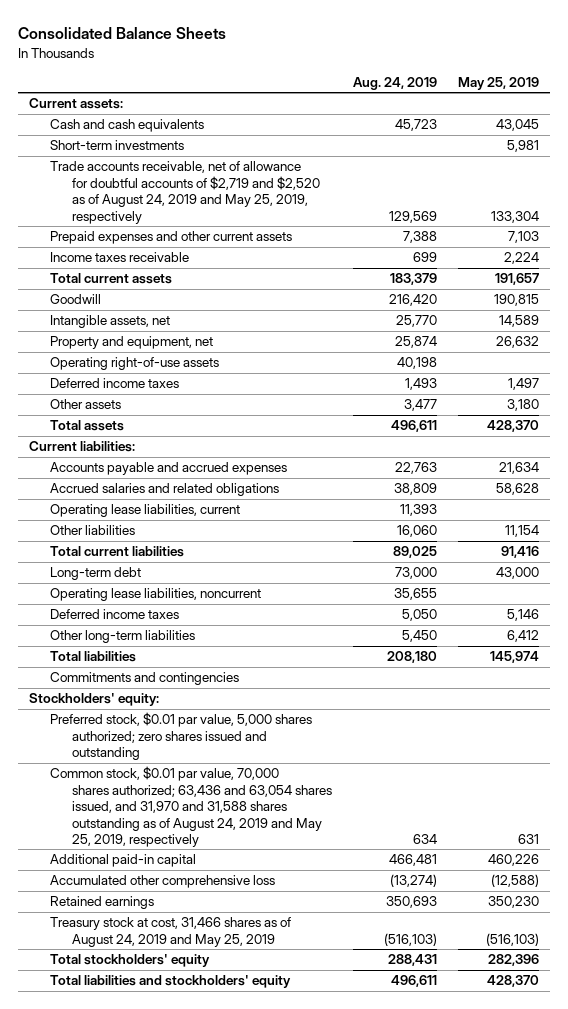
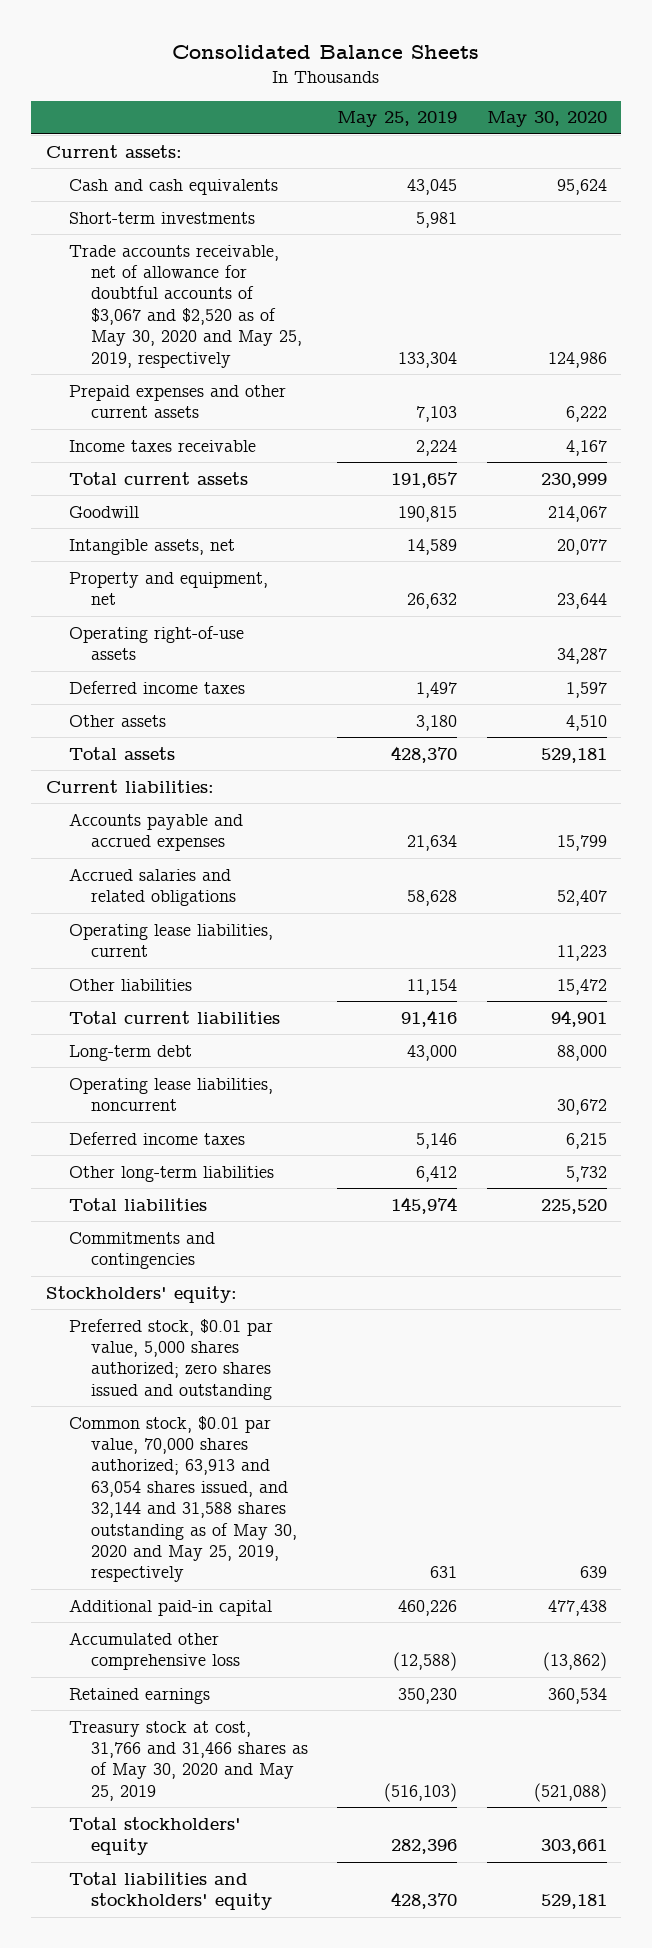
- | Aug. 24, 2019 | May 25, 2019
+ | May 25, 2019 | May 30, 2020
- Trade accounts receivable, net of allowance for doubtful accounts of $2,719 and $2,520 as of August 24, 2019 and May 25, 2019, respectively | 129,569 | 133,304
+ Trade accounts receivable, net of allowance for doubtful accounts of $3,067 and $2,520 as of May 30, 2020 and May 25, 2019, respectively | 133,304 | 124,986
- Common stock, $0.01 par value, 70,000 shares authorized; 63,436 and 63,054 shares issued, and 31,970 and 31,588 shares outstanding as of August 24, 2019 and May 25, 2019, respectively | 634 | 631
+ Common stock, $0.01 par value, 70,000 shares authorized; 63,913 and 63,054 shares issued, and 32,144 and 31,588 shares outstanding as of May 30, 2020 and May 25, 2019, respectively | 631 | 639
- Treasury stock at cost, 31,466 shares as of August 24, 2019 and May 25, 2019 | (516,103) | (516,103)
+ Treasury stock at cost, 31,766 and 31,466 shares as of May 30, 2020 and May 25, 2019 | (516,103) | (521,088)

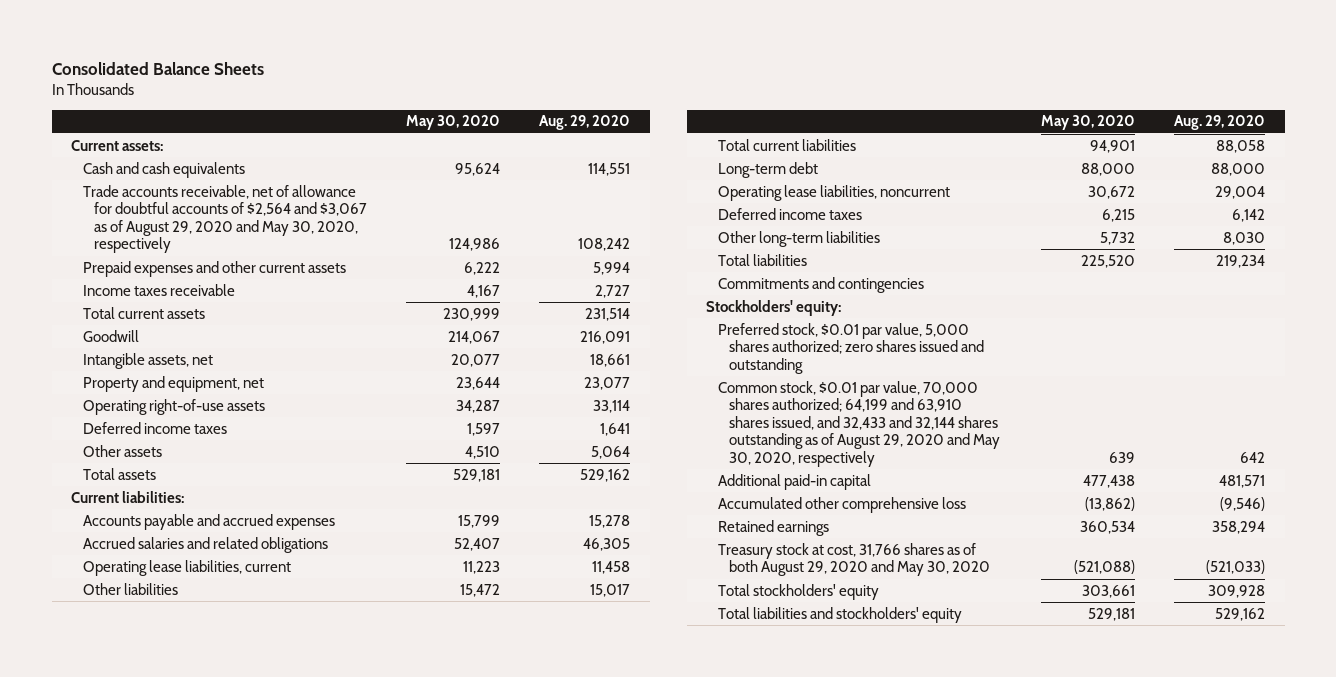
- | May 25, 2019 | May 30, 2020
+ | May 30, 2020 | Aug. 29, 2020
- Short-term investments | 5,981 |
- Trade accounts receivable, net of allowance for doubtful accounts of $3,067 and $2,520 as of May 30, 2020 and May 25, 2019, respectively | 133,304 | 124,986
+ Trade accounts receivable, net of allowance for doubtful accounts of $2,564 and $3,067 as of August 29, 2020 and May 30, 2020, respectively | 124,986 | 108,242
- Common stock, $0.01 par value, 70,000 shares authorized; 63,913 and 63,054 shares issued, and 32,144 and 31,588 shares outstanding as of May 30, 2020 and May 25, 2019, respectively | 631 | 639
+ Common stock, $0.01 par value, 70,000 shares authorized; 64,199 and 63,910 shares issued, and 32,433 and 32,144 shares outstanding as of August 29, 2020 and May 30, 2020, respectively | 639 | 642
- Treasury stock at cost, 31,766 and 31,466 shares as of May 30, 2020 and May 25, 2019 | (516,103) | (521,088)
+ Treasury stock at cost, 31,766 shares as of both August 29, 2020 and May 30, 2020 | (521,088) | (521,033)

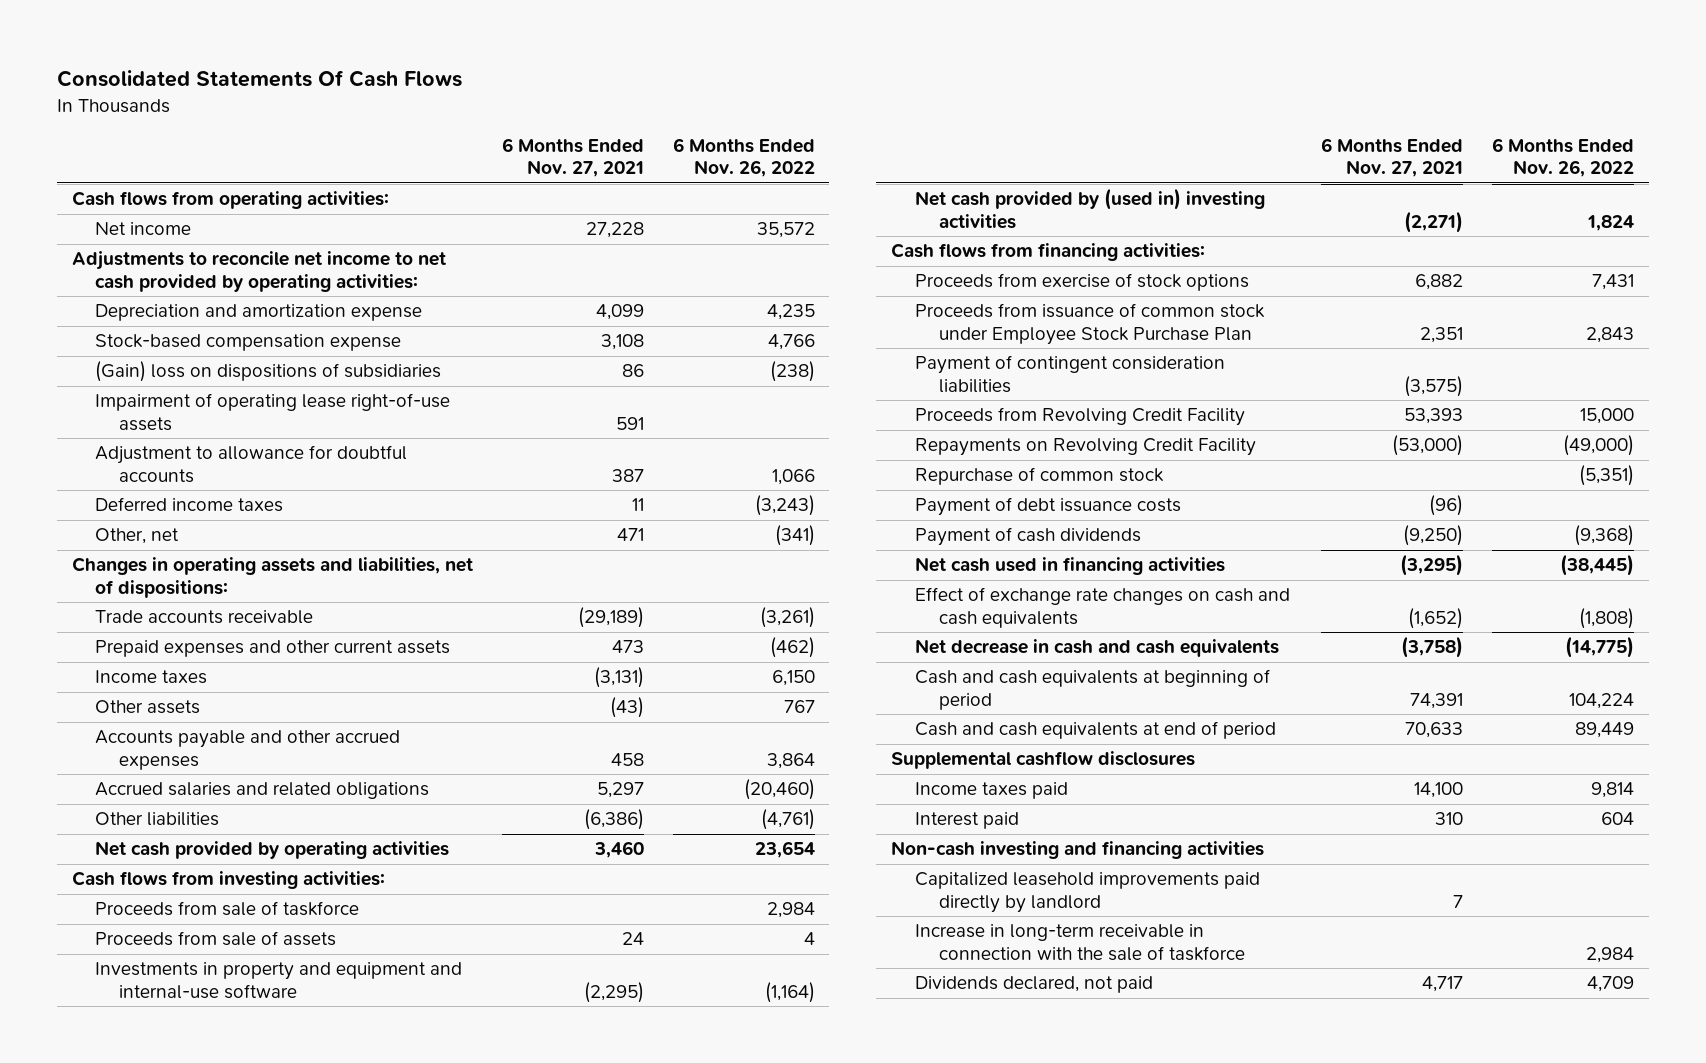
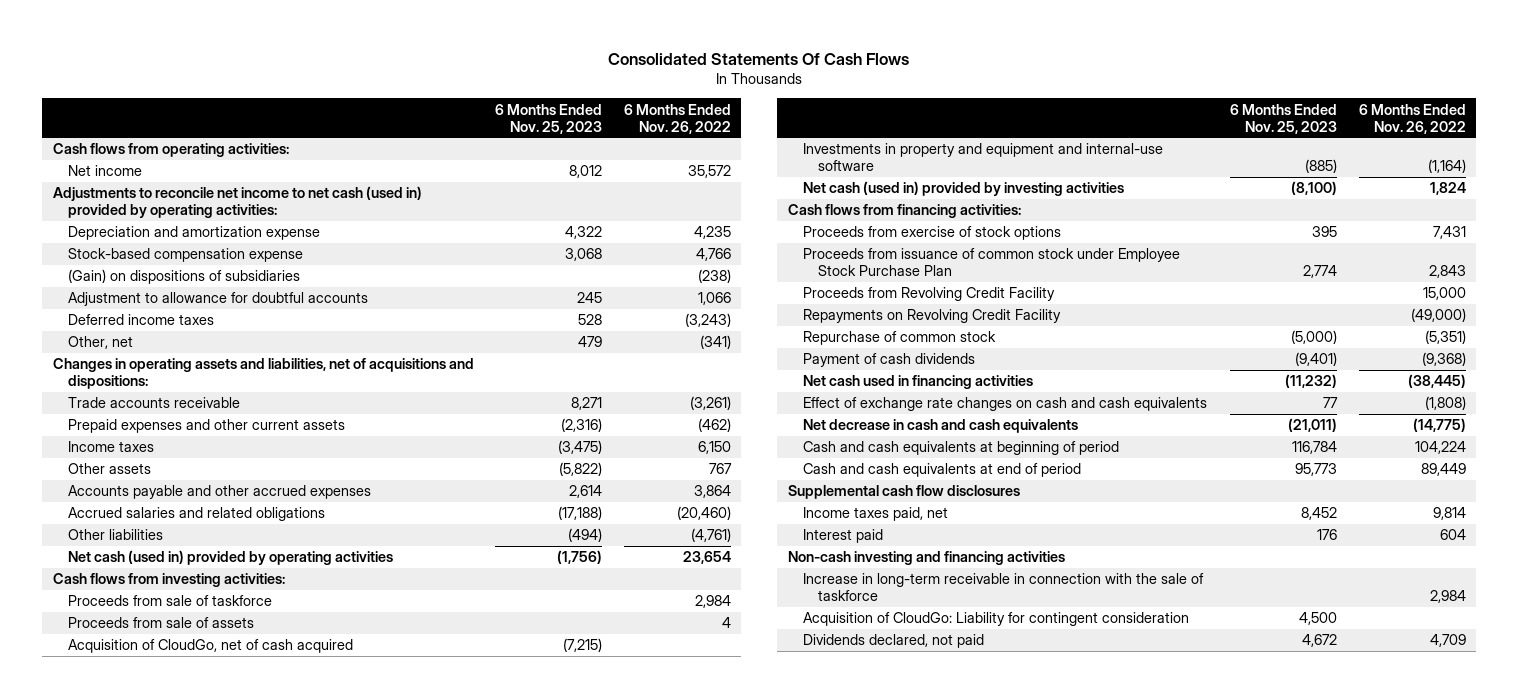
- | 6 Months Ended Nov. 27, 2021 | 6 Months Ended Nov. 26, 2022
+ | 6 Months Ended Nov. 25, 2023 | 6 Months Ended Nov. 26, 2022
- Adjustments to reconcile net income to net cash provided by operating activities:
+ Adjustments to reconcile net income to net cash (used in) provided by operating activities:
- (Gain) loss on dispositions of subsidiaries | 86 | (238)
- Impairment of operating lease right-of-use assets | 591 |
+ (Gain) on dispositions of subsidiaries | | (238)
- Changes in operating assets and liabilities, net of dispositions:
+ Changes in operating assets and liabilities, net of acquisitions and dispositions:
- Net cash provided by operating activities | 3,460 | 23,654
+ Net cash (used in) provided by operating activities | (1,756) | 23,654
+ Acquisition of CloudGo, net of cash acquired | (7,215) |
- Net cash provided by (used in) investing activities | (2,271) | 1,824
+ Net cash (used in) provided by investing activities | (8,100) | 1,824
- Payment of contingent consideration liabilities | (3,575) |
- Payment of debt issuance costs | (96) |
- Supplemental cashflow disclosures
- Income taxes paid | 14,100 | 9,814
+ Supplemental cash flow disclosures
+ Income taxes paid, net | 8,452 | 9,814
- Capitalized leasehold improvements paid directly by landlord | 7 |
+ Acquisition of CloudGo: Liability for contingent consideration | 4,500 |

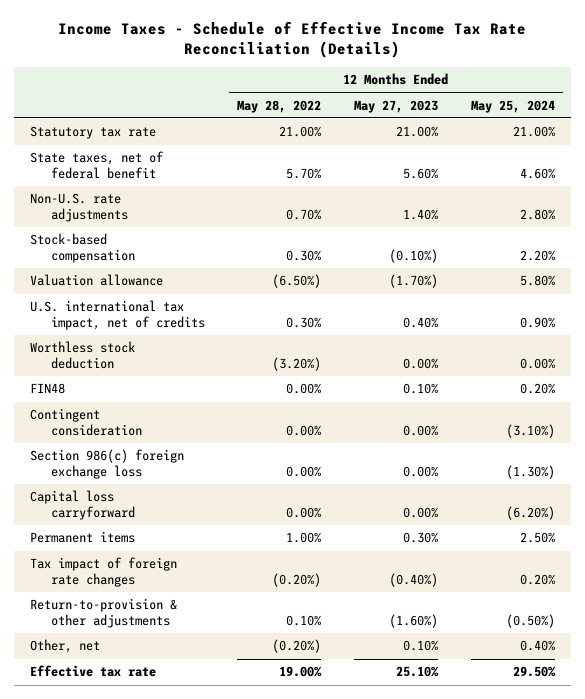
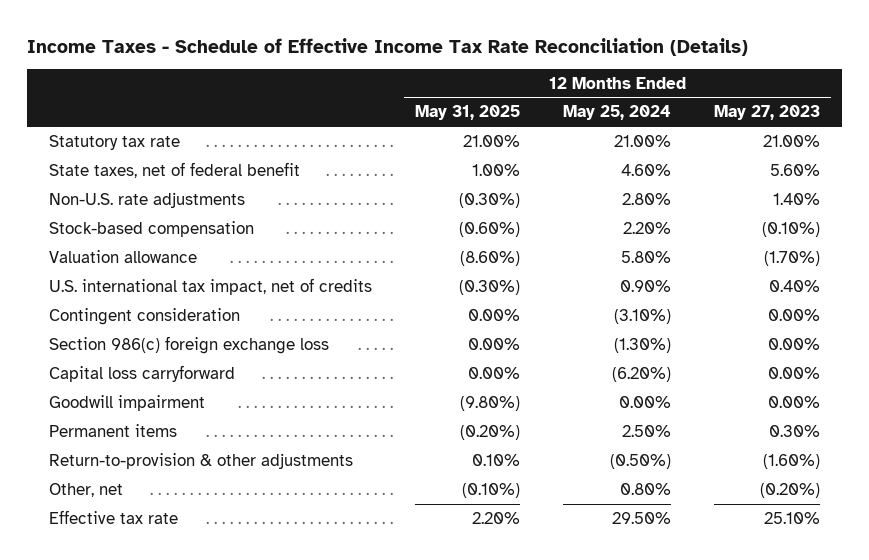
- | 12 Months Ended May 28, 2022 | 12 Months Ended May 27, 2023 | 12 Months Ended May 25, 2024
+ | 12 Months Ended May 31, 2025 | 12 Months Ended May 25, 2024 | 12 Months Ended May 27, 2023
- Worthless stock deduction | (3.20%) | 0.00% | 0.00%
- FIN48 | 0.00% | 0.10% | 0.20%
+ Goodwill impairment | (9.80%) | 0.00% | 0.00%
- Tax impact of foreign rate changes | (0.20%) | (0.40%) | 0.20%
- Other, net | (0.20%) | 0.10% | 0.40%
+ Other, net | (0.10%) | 0.80% | (0.20%)

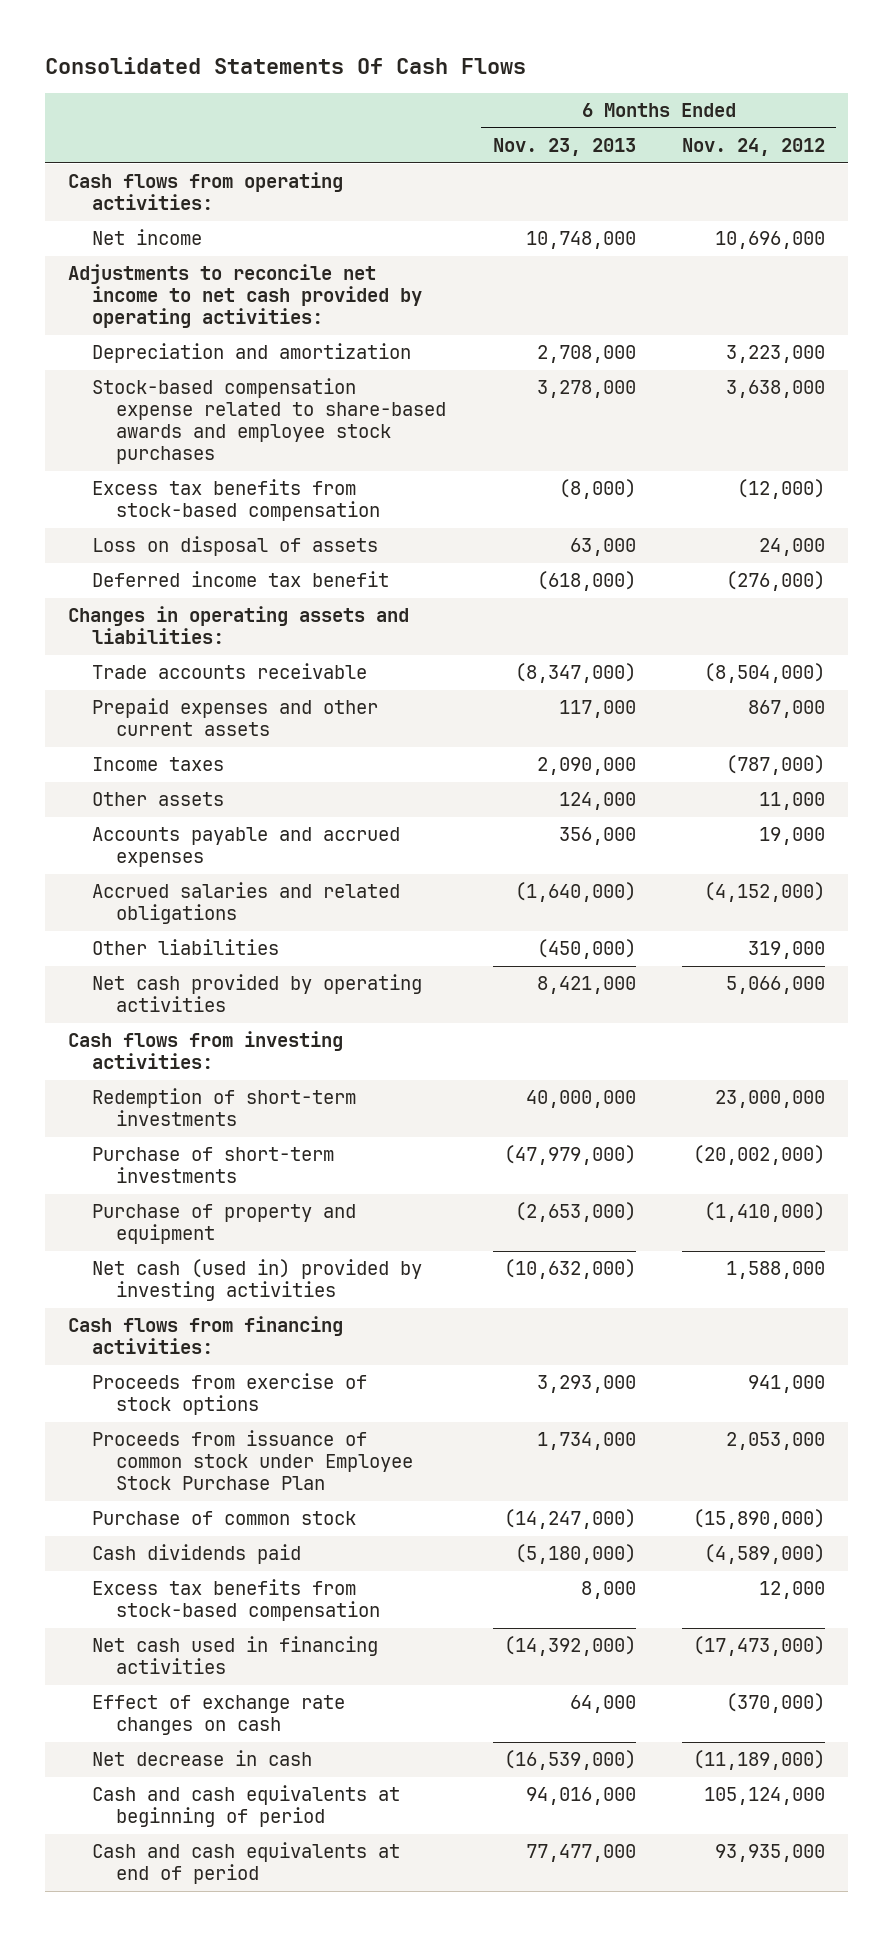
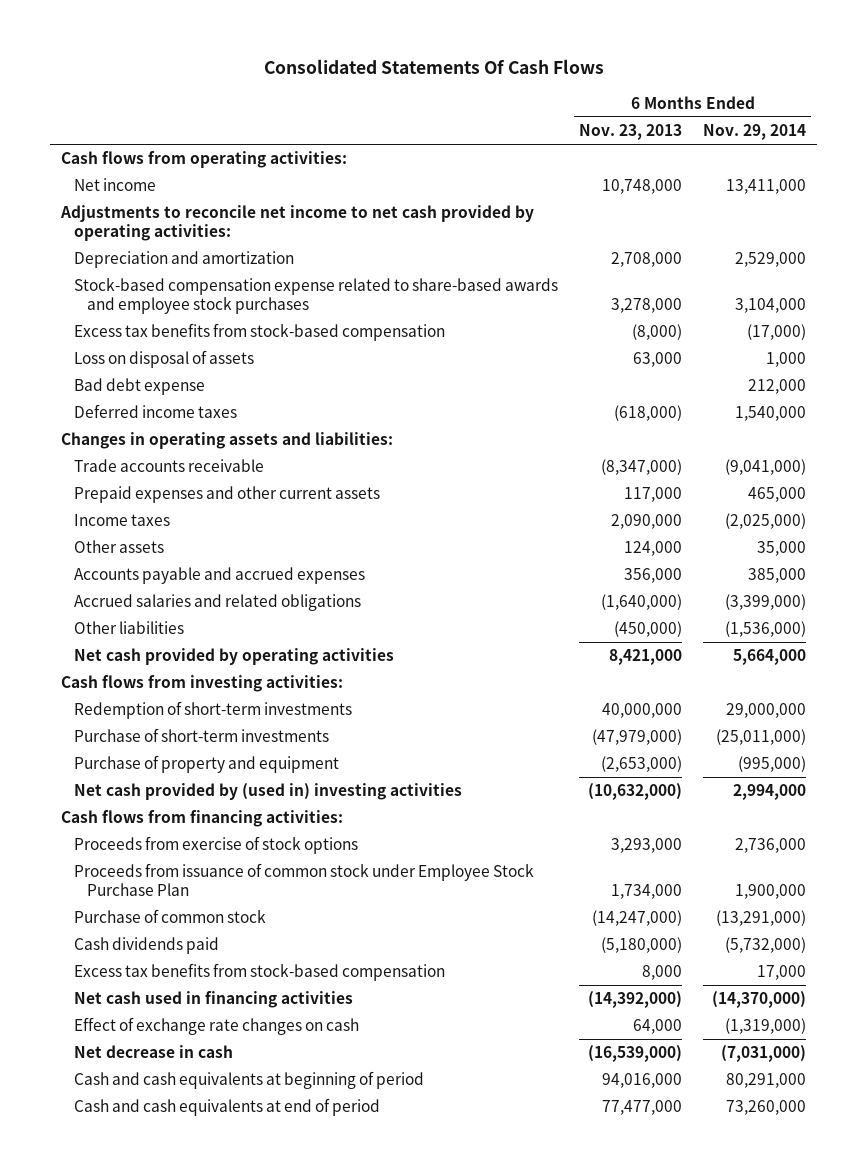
- | 6 Months Ended Nov. 23, 2013 | 6 Months Ended Nov. 24, 2012
+ | 6 Months Ended Nov. 23, 2013 | 6 Months Ended Nov. 29, 2014
- Deferred income tax benefit | (618,000) | (276,000)
+ Bad debt expense | | 212,000
+ Deferred income taxes | (618,000) | 1,540,000
- Net cash (used in) provided by investing activities | (10,632,000) | 1,588,000
+ Net cash provided by (used in) investing activities | (10,632,000) | 2,994,000

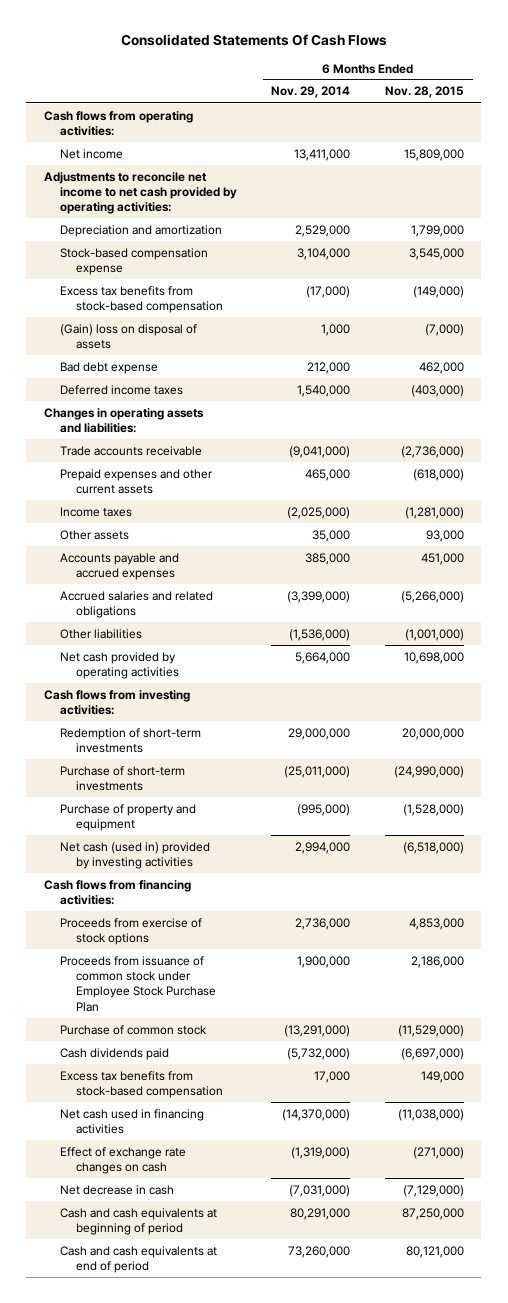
- | 6 Months Ended Nov. 23, 2013 | 6 Months Ended Nov. 29, 2014
+ | 6 Months Ended Nov. 29, 2014 | 6 Months Ended Nov. 28, 2015
- Stock-based compensation expense related to share-based awards and employee stock purchases | 3,278,000 | 3,104,000
+ Stock-based compensation expense | 3,104,000 | 3,545,000
- Loss on disposal of assets | 63,000 | 1,000
+ (Gain) loss on disposal of assets | 1,000 | (7,000)
- Net cash provided by (used in) investing activities | (10,632,000) | 2,994,000
+ Net cash (used in) provided by investing activities | 2,994,000 | (6,518,000)

